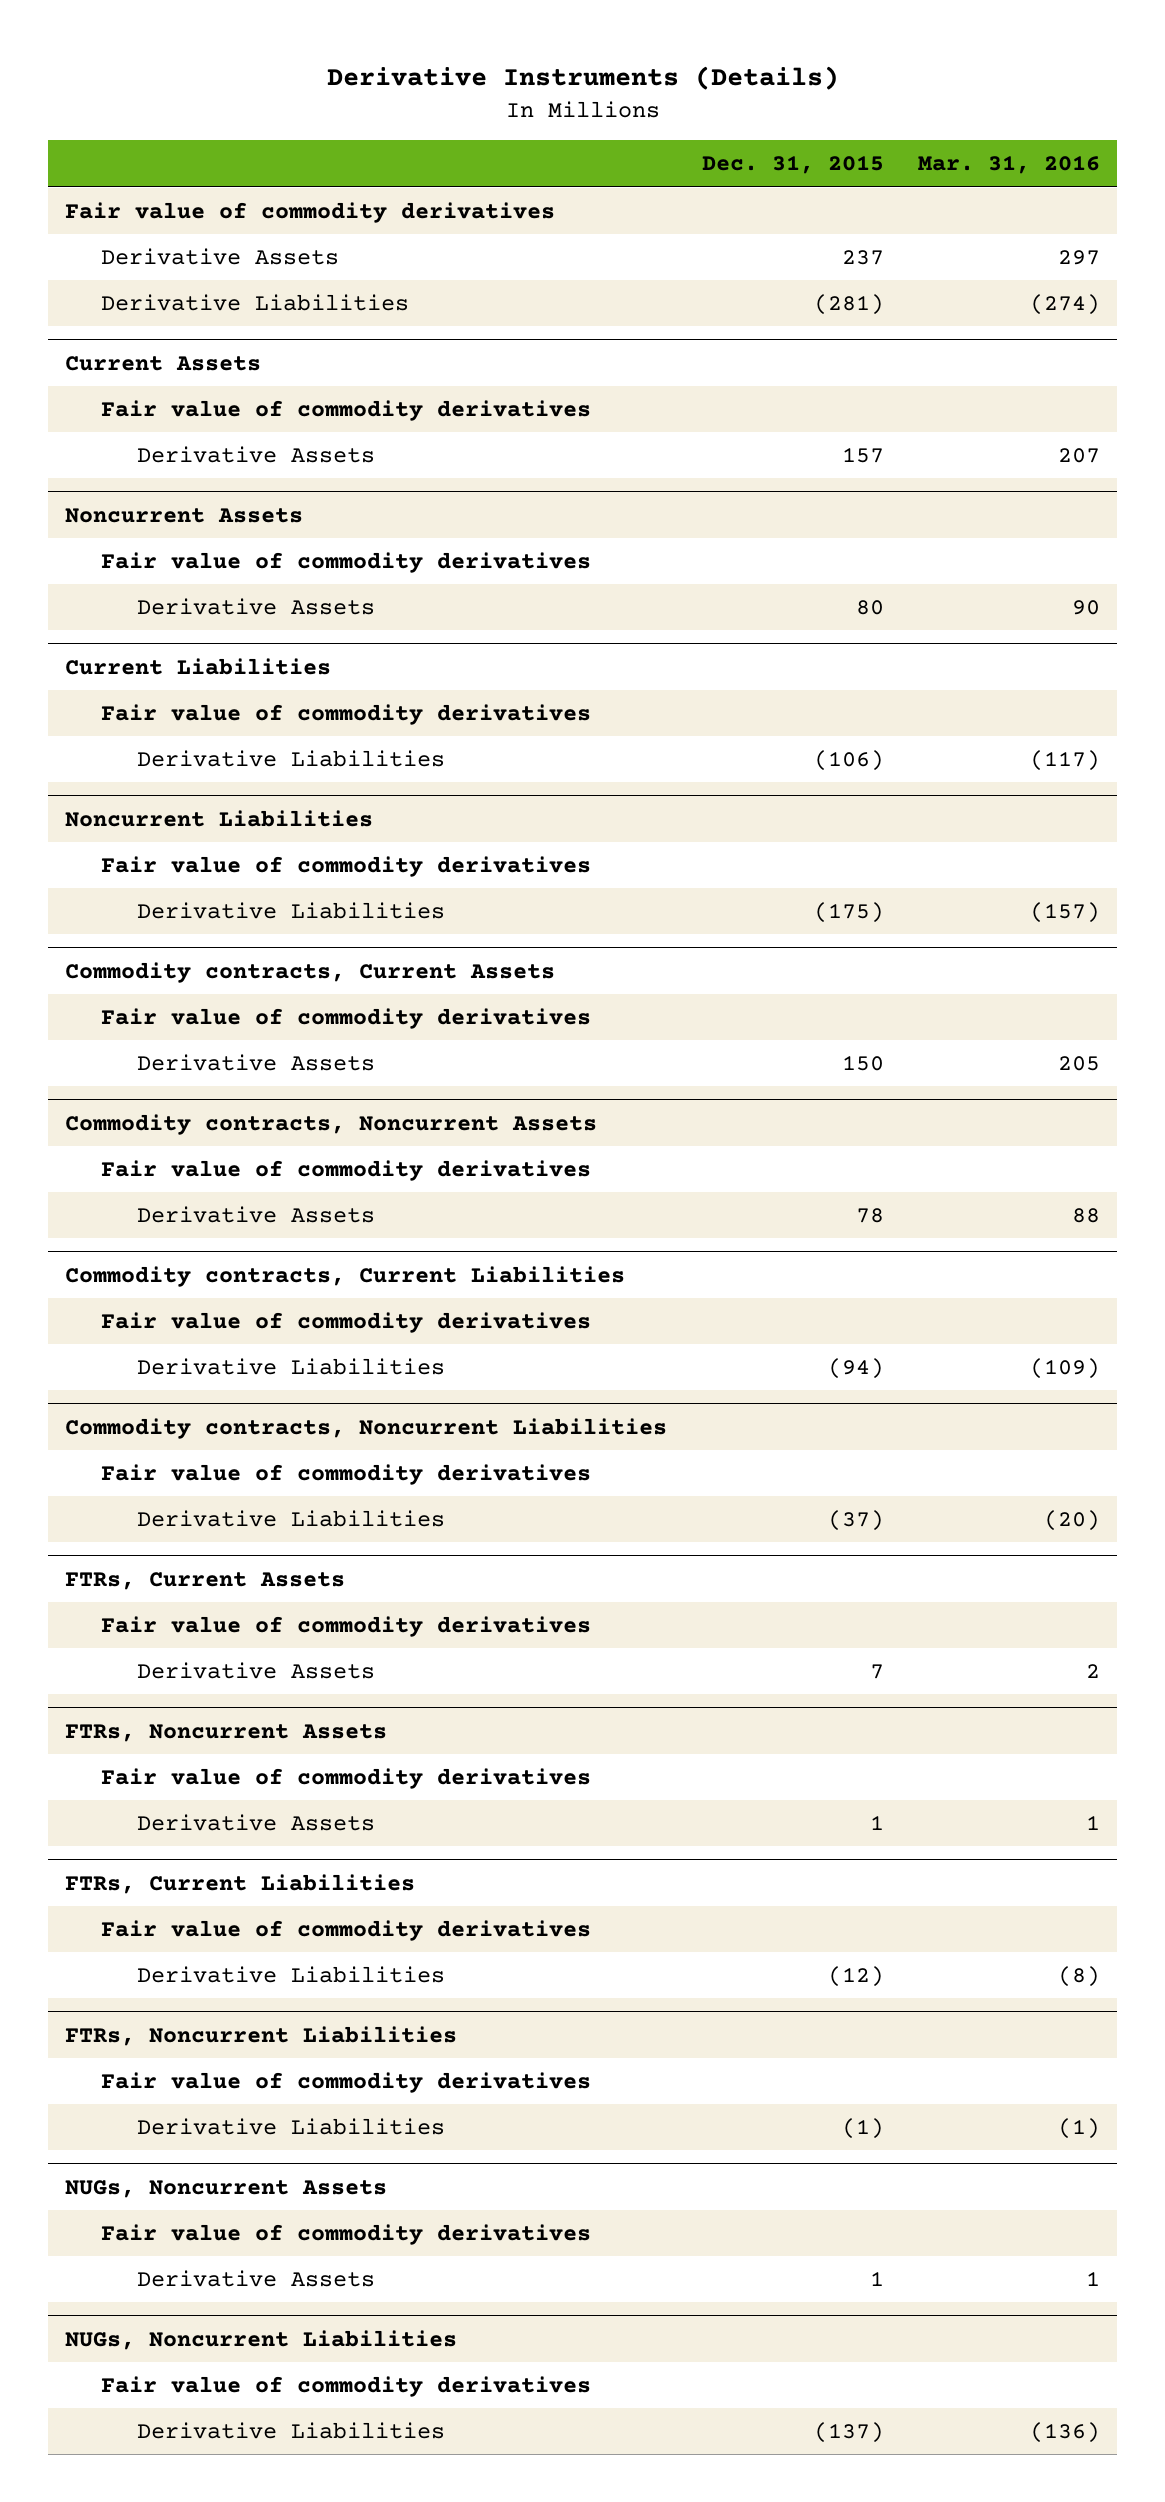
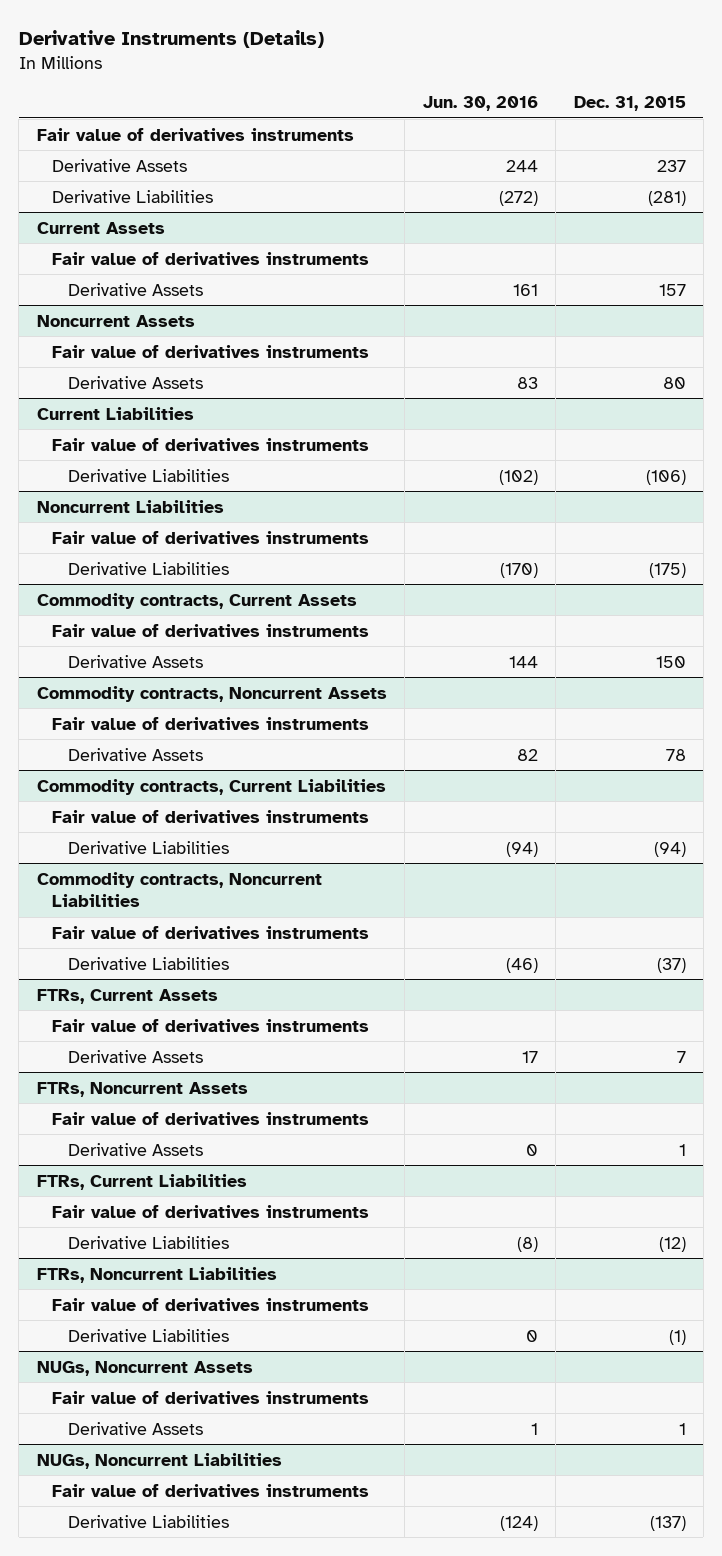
- | Dec. 31, 2015 | Mar. 31, 2016
+ | Jun. 30, 2016 | Dec. 31, 2015
- Fair value of commodity derivatives
+ Fair value of derivatives instruments
@ Current Assets
- Fair value of commodity derivatives
+ Fair value of derivatives instruments
@ Noncurrent Assets
- Fair value of commodity derivatives
+ Fair value of derivatives instruments
@ Current Liabilities
- Fair value of commodity derivatives
+ Fair value of derivatives instruments
@ Noncurrent Liabilities
- Fair value of commodity derivatives
+ Fair value of derivatives instruments
@ Commodity contracts, Current Assets
- Fair value of commodity derivatives
+ Fair value of derivatives instruments
@ Commodity contracts, Noncurrent Assets
- Fair value of commodity derivatives
+ Fair value of derivatives instruments
@ Commodity contracts, Current Liabilities
- Fair value of commodity derivatives
+ Fair value of derivatives instruments
@ Commodity contracts, Noncurrent Liabilities
- Fair value of commodity derivatives
+ Fair value of derivatives instruments
@ FTRs, Current Assets
- Fair value of commodity derivatives
+ Fair value of derivatives instruments
@ FTRs, Noncurrent Assets
- Fair value of commodity derivatives
+ Fair value of derivatives instruments
@ FTRs, Current Liabilities
- Fair value of commodity derivatives
+ Fair value of derivatives instruments
@ FTRs, Noncurrent Liabilities
- Fair value of commodity derivatives
+ Fair value of derivatives instruments
@ NUGs, Noncurrent Assets
- Fair value of commodity derivatives
+ Fair value of derivatives instruments
@ NUGs, Noncurrent Liabilities
- Fair value of commodity derivatives
+ Fair value of derivatives instruments

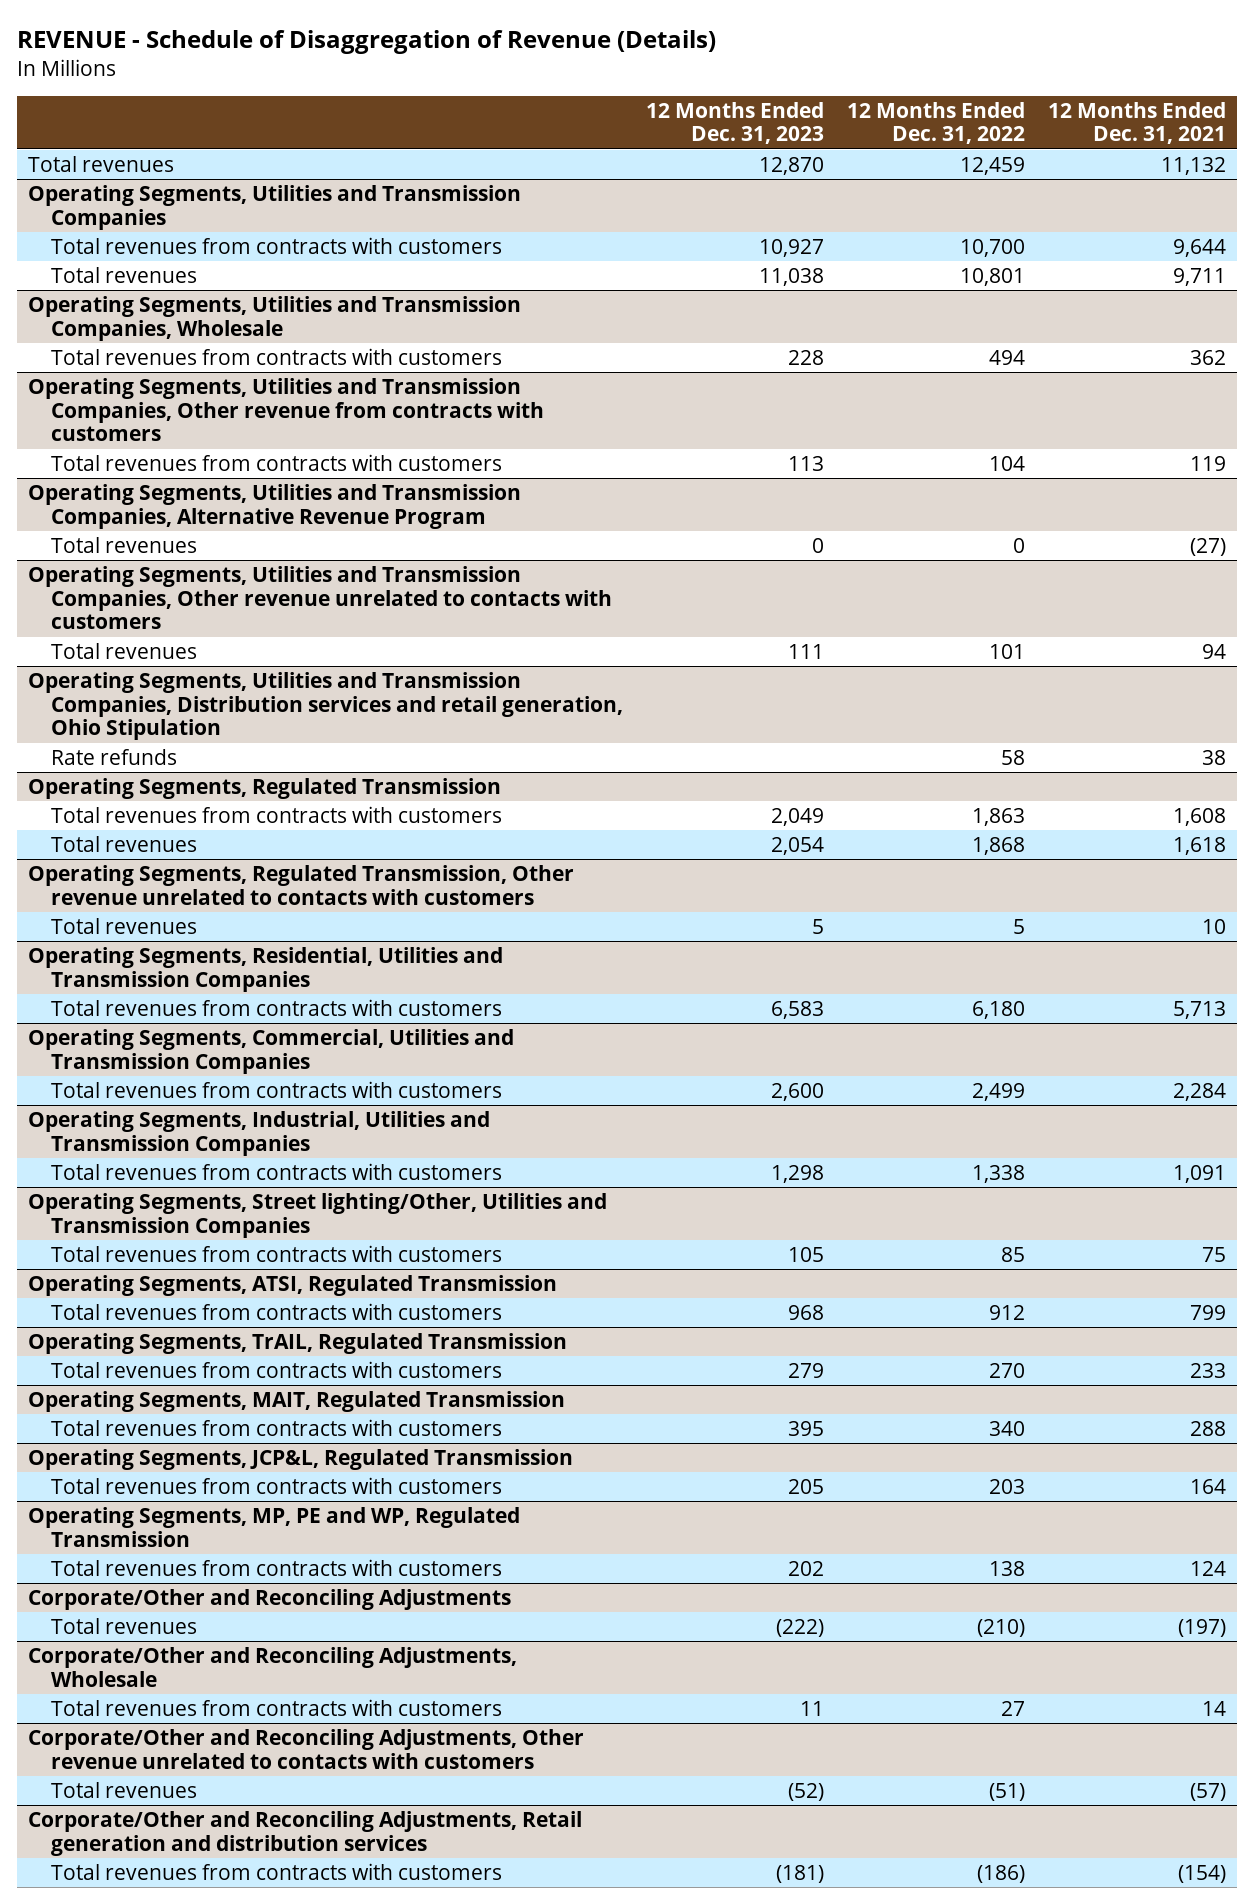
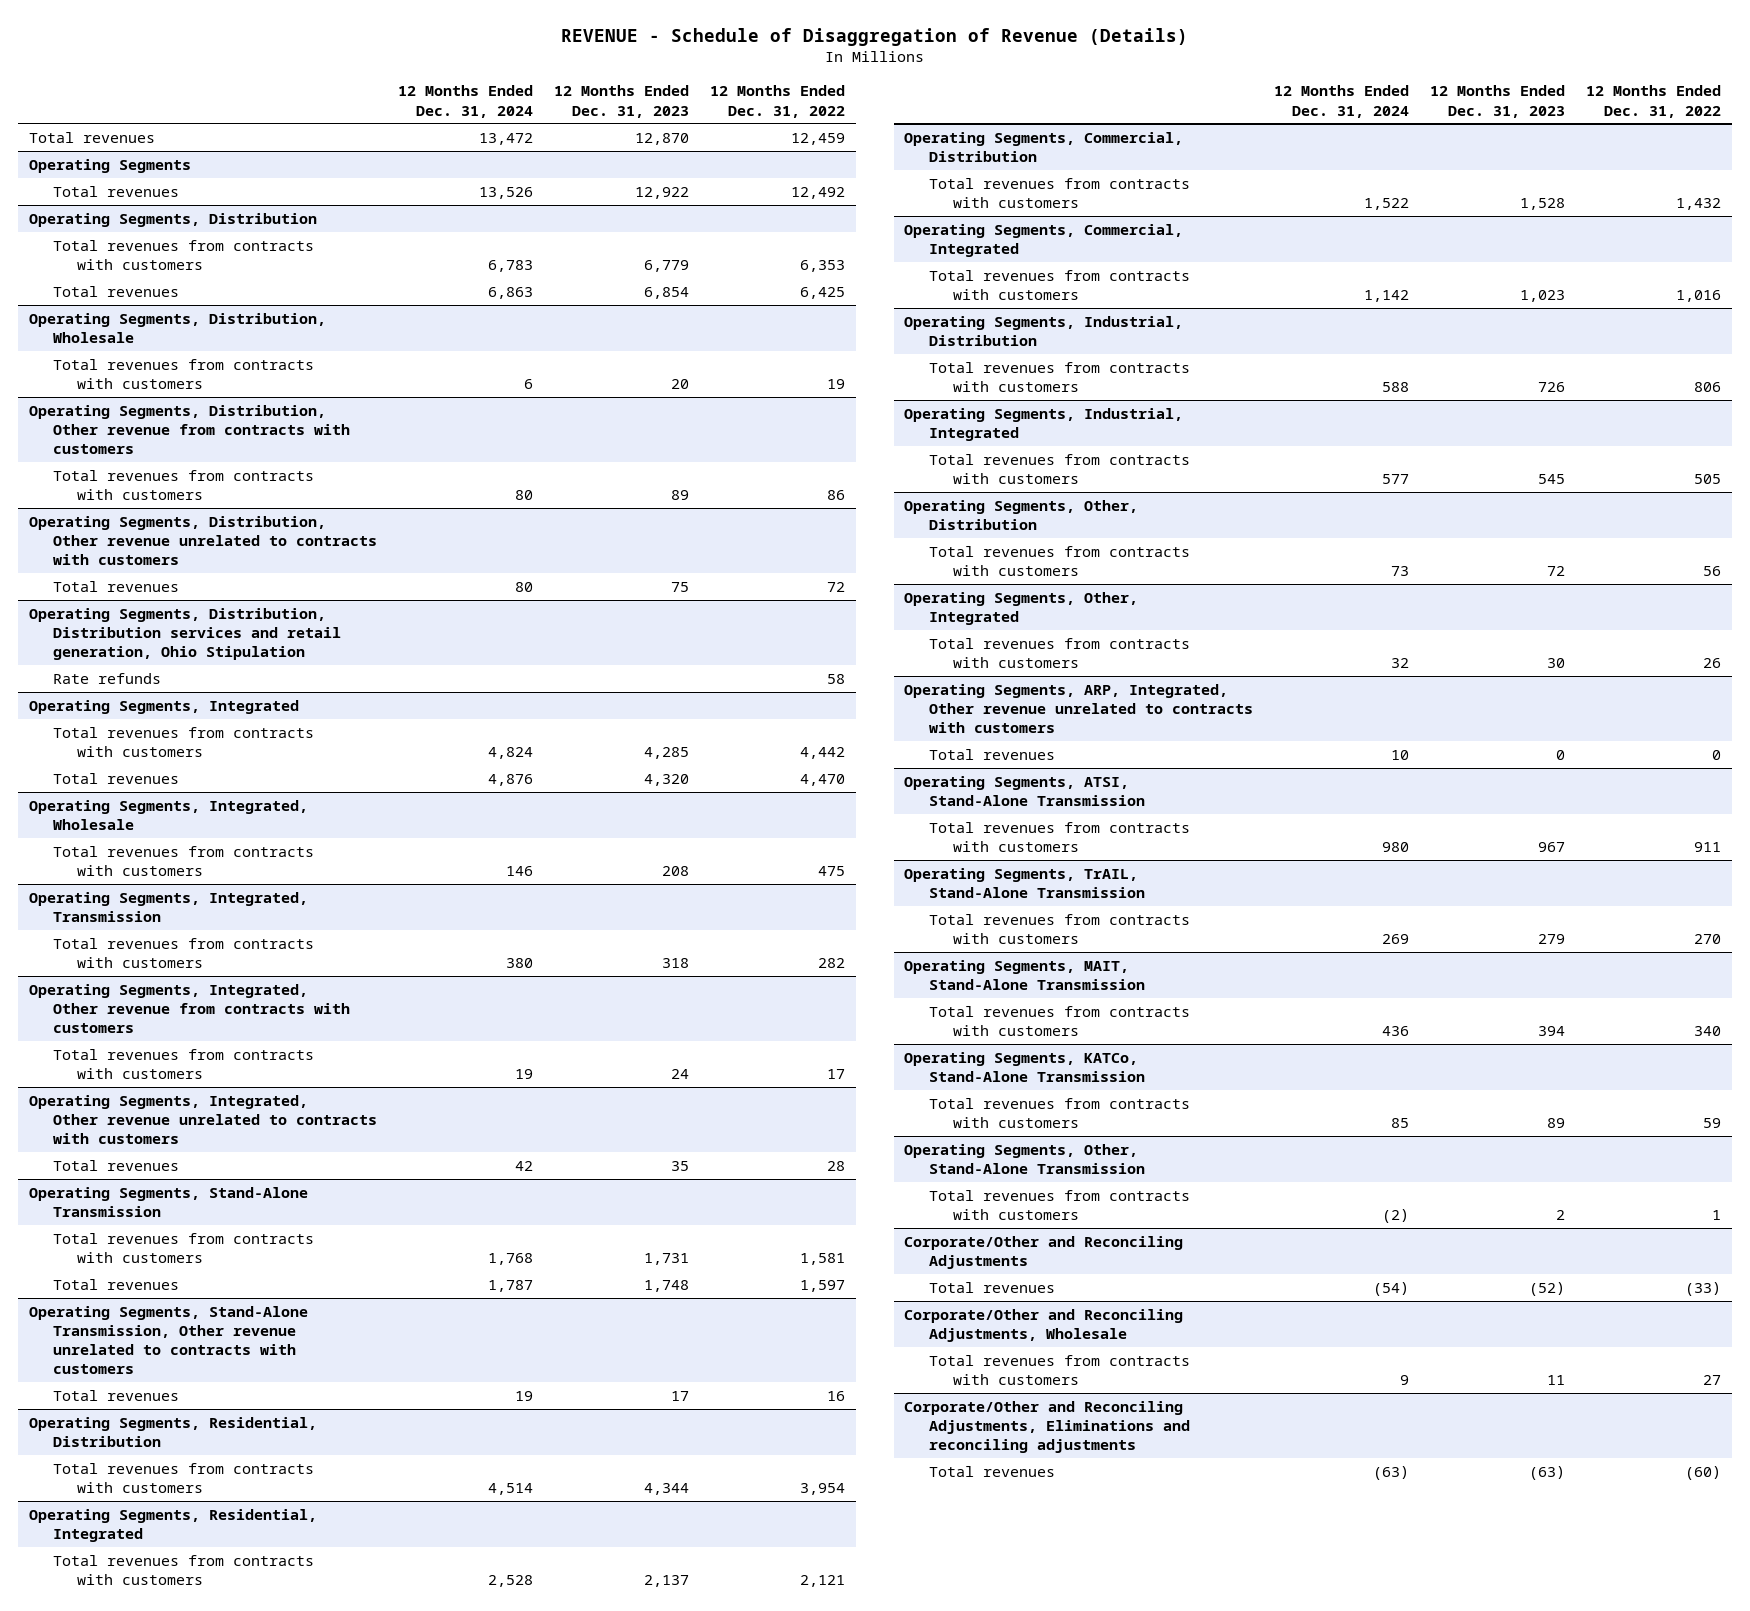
- | 12 Months Ended Dec. 31, 2023 | 12 Months Ended Dec. 31, 2022 | 12 Months Ended Dec. 31, 2021
+ | 12 Months Ended Dec. 31, 2024 | 12 Months Ended Dec. 31, 2023 | 12 Months Ended Dec. 31, 2022
- Operating Segments, Utilities and Transmission Companies
- Total revenues from contracts with customers | 10,927 | 10,700 | 9,644
- Total revenues | 11,038 | 10,801 | 9,711
- Operating Segments, Utilities and Transmission Companies, Wholesale
- Total revenues from contracts with customers | 228 | 494 | 362
- Operating Segments, Utilities and Transmission Companies, Other revenue from contracts with customers
- Total revenues from contracts with customers | 113 | 104 | 119
- Operating Segments, Utilities and Transmission Companies, Alternative Revenue Program
- Total revenues | 0 | 0 | (27)
- Operating Segments, Utilities and Transmission Companies, Other revenue unrelated to contacts with customers
- Total revenues | 111 | 101 | 94
- Operating Segments, Utilities and Transmission Companies, Distribution services and retail generation, Ohio Stipulation
+ Operating Segments
+ Total revenues | 13,526 | 12,922 | 12,492
+ Operating Segments, Distribution
+ Total revenues from contracts with customers | 6,783 | 6,779 | 6,353
+ Total revenues | 6,863 | 6,854 | 6,425
+ Operating Segments, Distribution, Wholesale
+ Total revenues from contracts with customers | 6 | 20 | 19
+ Operating Segments, Distribution, Other revenue from contracts with customers
+ Total revenues from contracts with customers | 80 | 89 | 86
+ Operating Segments, Distribution, Other revenue unrelated to contracts with customers
+ Total revenues | 80 | 75 | 72
+ Operating Segments, Distribution, Distribution services and retail generation, Ohio Stipulation
- Operating Segments, Regulated Transmission
- Total revenues from contracts with customers | 2,049 | 1,863 | 1,608
- Total revenues | 2,054 | 1,868 | 1,618
- Operating Segments, Regulated Transmission, Other revenue unrelated to contacts with customers
- Total revenues | 5 | 5 | 10
- Operating Segments, Residential, Utilities and Transmission Companies
- Total revenues from contracts with customers | 6,583 | 6,180 | 5,713
- Operating Segments, Commercial, Utilities and Transmission Companies
- Total revenues from contracts with customers | 2,600 | 2,499 | 2,284
- Operating Segments, Industrial, Utilities and Transmission Companies
- Total revenues from contracts with customers | 1,298 | 1,338 | 1,091
- Operating Segments, Street lighting/Other, Utilities and Transmission Companies
- Total revenues from contracts with customers | 105 | 85 | 75
- Operating Segments, ATSI, Regulated Transmission
- Total revenues from contracts with customers | 968 | 912 | 799
- Operating Segments, TrAIL, Regulated Transmission
+ Operating Segments, Integrated
+ Total revenues from contracts with customers | 4,824 | 4,285 | 4,442
+ Total revenues | 4,876 | 4,320 | 4,470
+ Operating Segments, Integrated, Wholesale
+ Total revenues from contracts with customers | 146 | 208 | 475
+ Operating Segments, Integrated, Transmission
+ Total revenues from contracts with customers | 380 | 318 | 282
+ Operating Segments, Integrated, Other revenue from contracts with customers
+ Total revenues from contracts with customers | 19 | 24 | 17
+ Operating Segments, Integrated, Other revenue unrelated to contracts with customers
+ Total revenues | 42 | 35 | 28
+ Operating Segments, Stand-Alone Transmission
+ Total revenues from contracts with customers | 1,768 | 1,731 | 1,581
+ Total revenues | 1,787 | 1,748 | 1,597
+ Operating Segments, Stand-Alone Transmission, Other revenue unrelated to contracts with customers
+ Total revenues | 19 | 17 | 16
+ Operating Segments, Residential, Distribution
+ Total revenues from contracts with customers | 4,514 | 4,344 | 3,954
+ Operating Segments, Residential, Integrated
+ Total revenues from contracts with customers | 2,528 | 2,137 | 2,121
+ Operating Segments, Commercial, Distribution
+ Total revenues from contracts with customers | 1,522 | 1,528 | 1,432
+ Operating Segments, Commercial, Integrated
+ Total revenues from contracts with customers | 1,142 | 1,023 | 1,016
+ Operating Segments, Industrial, Distribution
+ Total revenues from contracts with customers | 588 | 726 | 806
+ Operating Segments, Industrial, Integrated
+ Total revenues from contracts with customers | 577 | 545 | 505
+ Operating Segments, Other, Distribution
+ Total revenues from contracts with customers | 73 | 72 | 56
+ Operating Segments, Other, Integrated
+ Total revenues from contracts with customers | 32 | 30 | 26
+ Operating Segments, ARP, Integrated, Other revenue unrelated to contracts with customers
+ Total revenues | 10 | 0 | 0
+ Operating Segments, ATSI, Stand-Alone Transmission
+ Total revenues from contracts with customers | 980 | 967 | 911
+ Operating Segments, TrAIL, Stand-Alone Transmission
- Operating Segments, MAIT, Regulated Transmission
- Total revenues from contracts with customers | 395 | 340 | 288
- Operating Segments, JCP&L, Regulated Transmission
- Total revenues from contracts with customers | 205 | 203 | 164
- Operating Segments, MP, PE and WP, Regulated Transmission
- Total revenues from contracts with customers | 202 | 138 | 124
+ Operating Segments, MAIT, Stand-Alone Transmission
+ Total revenues from contracts with customers | 436 | 394 | 340
+ Operating Segments, KATCo, Stand-Alone Transmission
+ Total revenues from contracts with customers | 85 | 89 | 59
+ Operating Segments, Other, Stand-Alone Transmission
+ Total revenues from contracts with customers | (2) | 2 | 1
@ Corporate/Other and Reconciling Adjustments
- Total revenues | (222) | (210) | (197)
+ Total revenues | (54) | (52) | (33)
- Corporate/Other and Reconciling Adjustments, Other revenue unrelated to contacts with customers
- Total revenues | (52) | (51) | (57)
- Corporate/Other and Reconciling Adjustments, Retail generation and distribution services
- Total revenues from contracts with customers | (181) | (186) | (154)
+ Corporate/Other and Reconciling Adjustments, Eliminations and reconciling adjustments
+ Total revenues | (63) | (63) | (60)

